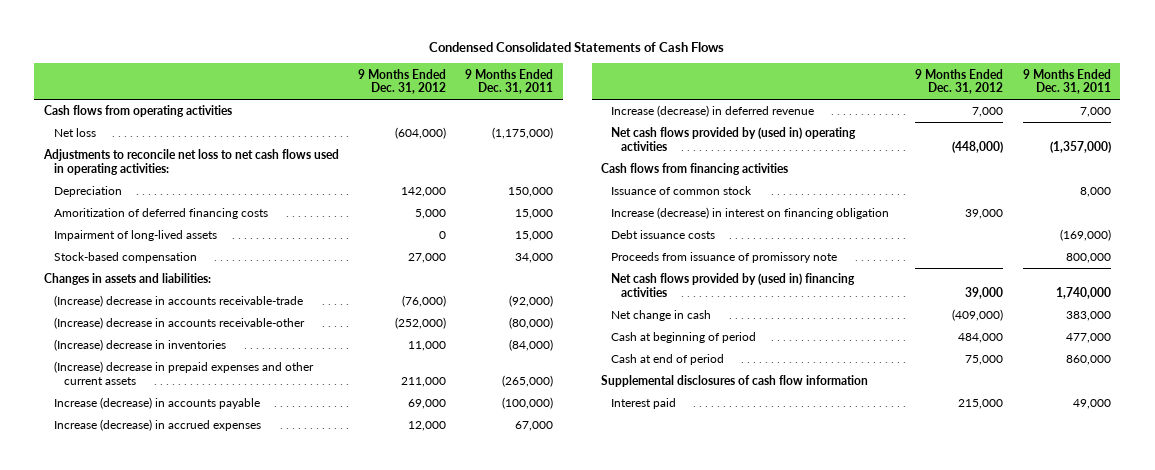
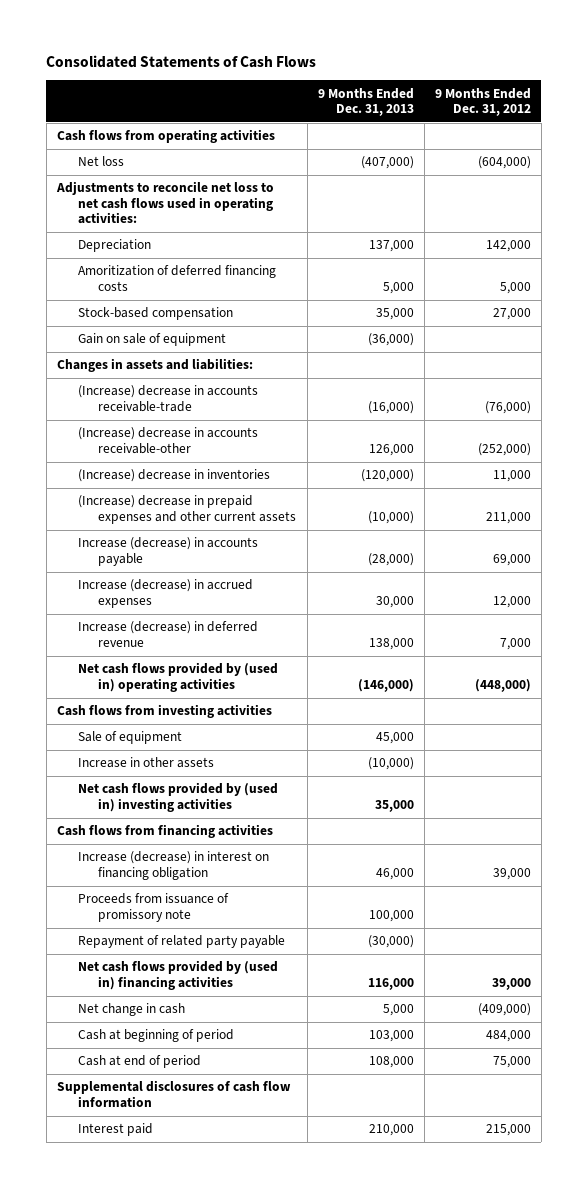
- Condensed Consolidated Statements of Cash Flows
+ Consolidated Statements of Cash Flows
- | 9 Months Ended Dec. 31, 2012 | 9 Months Ended Dec. 31, 2011
+ | 9 Months Ended Dec. 31, 2013 | 9 Months Ended Dec. 31, 2012
- Impairment of long-lived assets | 0 | 15,000
+ Gain on sale of equipment | (36,000) |
+ Cash flows from investing activities
+ Sale of equipment | 45,000 |
+ Increase in other assets | (10,000) |
+ Net cash flows provided by (used in) investing activities | 35,000 |
- Issuance of common stock | | 8,000
- Debt issuance costs | | (169,000)
+ Repayment of related party payable | (30,000) |

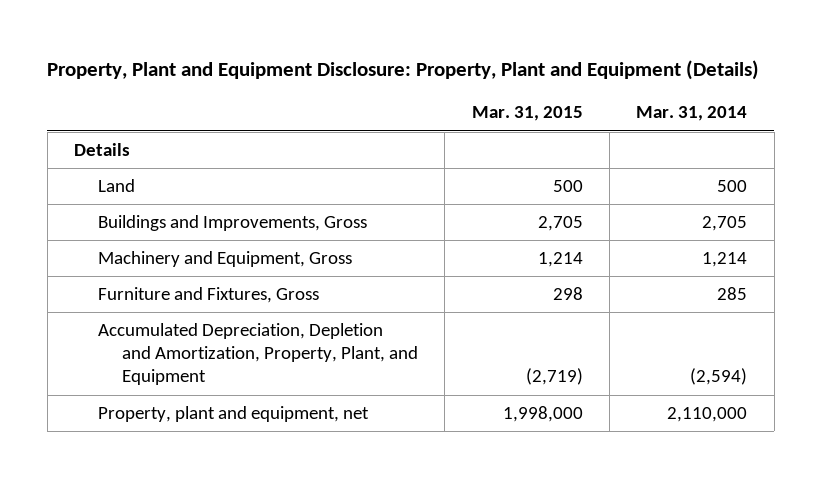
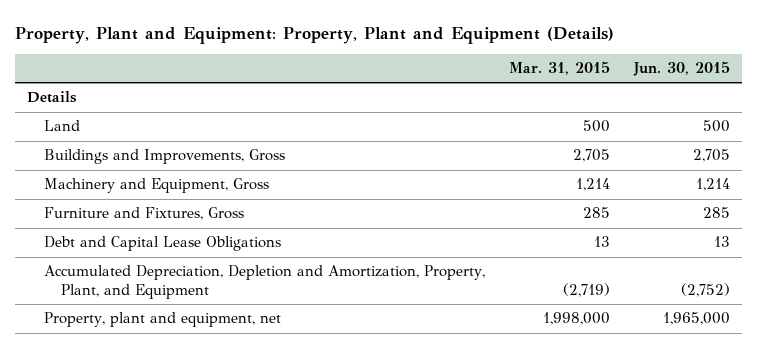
- Property, Plant and Equipment Disclosure: Property, Plant and Equipment (Details)
+ Property, Plant and Equipment: Property, Plant and Equipment (Details)
- | Mar. 31, 2015 | Mar. 31, 2014
+ | Mar. 31, 2015 | Jun. 30, 2015
- Furniture and Fixtures, Gross | 298 | 285
+ Furniture and Fixtures, Gross | 285 | 285
+ Debt and Capital Lease Obligations | 13 | 13

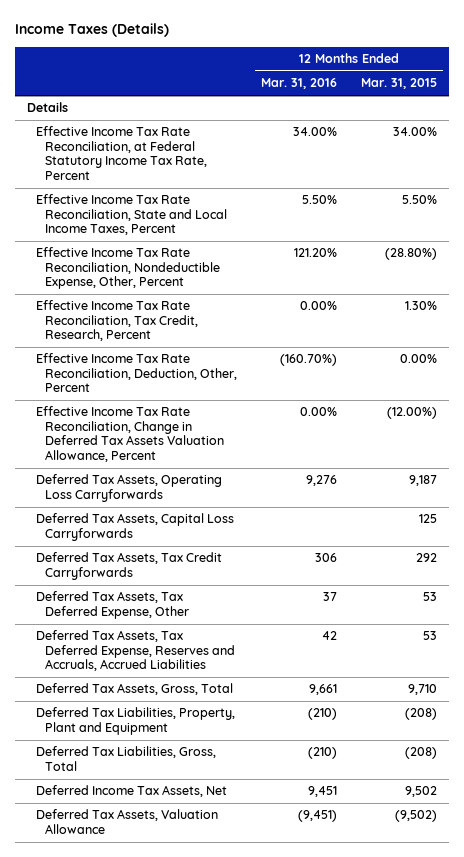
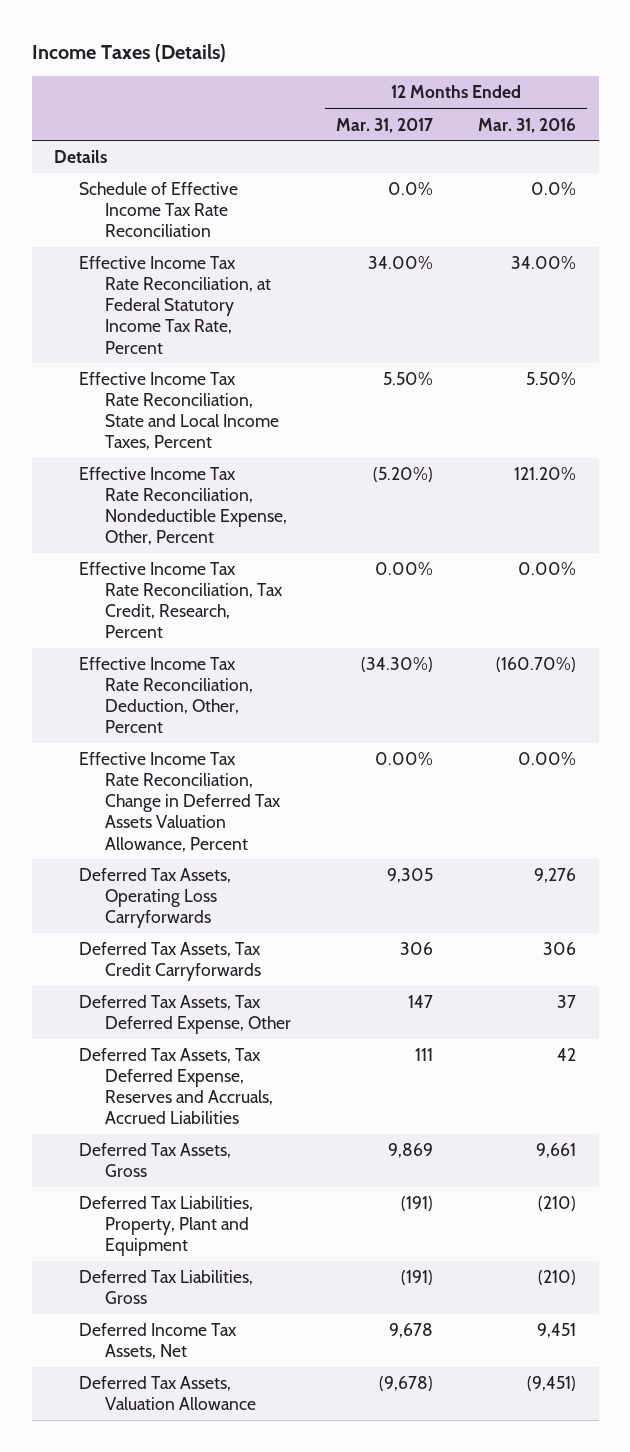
- | 12 Months Ended Mar. 31, 2016 | 12 Months Ended Mar. 31, 2015
+ | 12 Months Ended Mar. 31, 2017 | 12 Months Ended Mar. 31, 2016
+ Schedule of Effective Income Tax Rate Reconciliation | 0.0% | 0.0%
- Deferred Tax Assets, Capital Loss Carryforwards | | 125
- Deferred Tax Assets, Gross, Total | 9,661 | 9,710
+ Deferred Tax Assets, Gross | 9,869 | 9,661
- Deferred Tax Liabilities, Gross, Total | (210) | (208)
+ Deferred Tax Liabilities, Gross | (191) | (210)

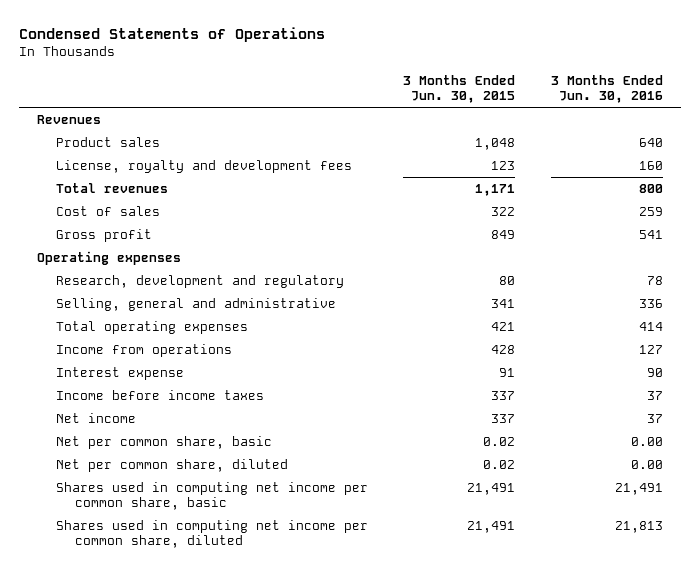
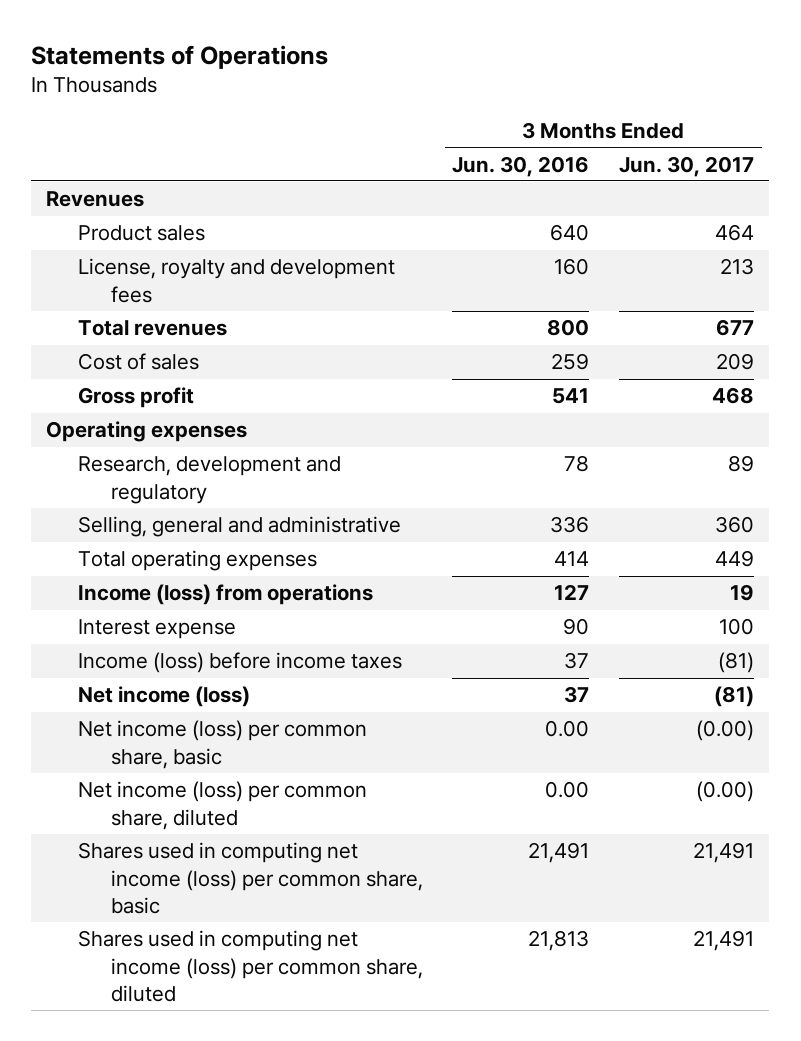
- Condensed Statements of Operations
+ Statements of Operations
- | 3 Months Ended Jun. 30, 2015 | 3 Months Ended Jun. 30, 2016
+ | 3 Months Ended Jun. 30, 2016 | 3 Months Ended Jun. 30, 2017
- Income from operations | 428 | 127
+ Income (loss) from operations | 127 | 19
- Income before income taxes | 337 | 37
- Net income | 337 | 37
- Net per common share, basic | 0.02 | 0.00
- Net per common share, diluted | 0.02 | 0.00
- Shares used in computing net income per common share, basic | 21,491 | 21,491
- Shares used in computing net income per common share, diluted | 21,491 | 21,813
+ Income (loss) before income taxes | 37 | (81)
+ Net income (loss) | 37 | (81)
+ Net income (loss) per common share, basic | 0.00 | (0.00)
+ Net income (loss) per common share, diluted | 0.00 | (0.00)
+ Shares used in computing net income (loss) per common share, basic | 21,491 | 21,491
+ Shares used in computing net income (loss) per common share, diluted | 21,813 | 21,491

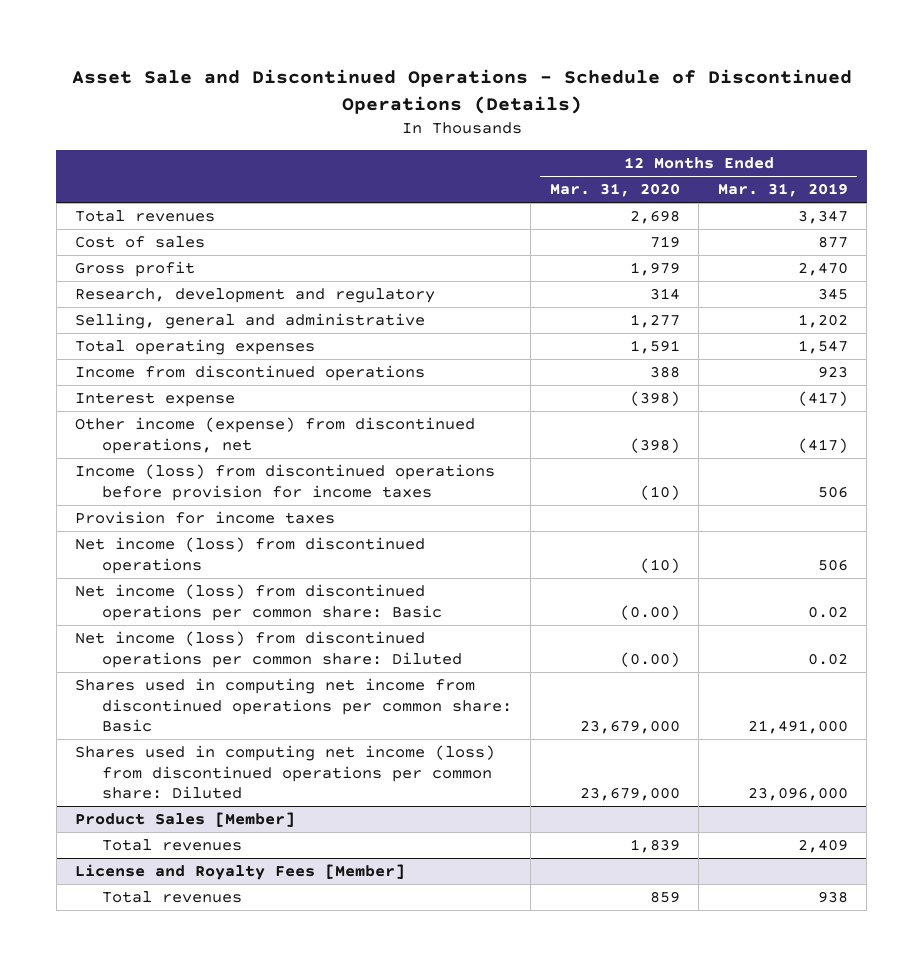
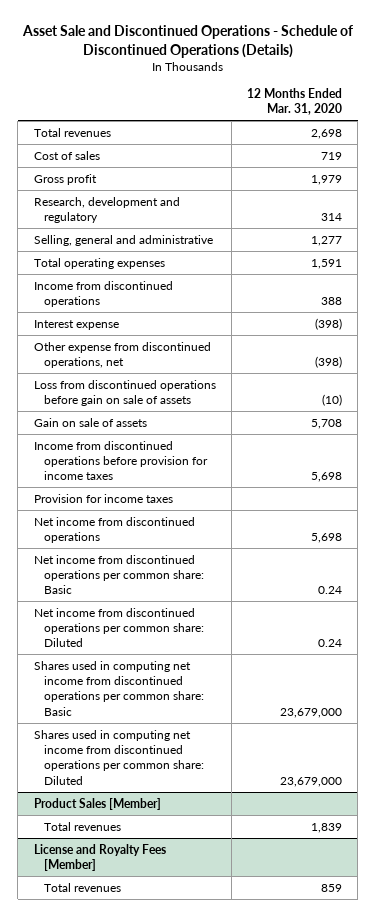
- | 12 Months Ended Mar. 31, 2020 | 12 Months Ended Mar. 31, 2019
+ | 12 Months Ended Mar. 31, 2020
- Other income (expense) from discontinued operations, net | (398) | (417)
- Income (loss) from discontinued operations before provision for income taxes | (10) | 506
+ Other expense from discontinued operations, net | (398)
+ Loss from discontinued operations before gain on sale of assets | (10)
+ Gain on sale of assets | 5,708
+ Income from discontinued operations before provision for income taxes | 5,698
- Net income (loss) from discontinued operations | (10) | 506
- Net income (loss) from discontinued operations per common share: Basic | (0.00) | 0.02
- Net income (loss) from discontinued operations per common share: Diluted | (0.00) | 0.02
+ Net income from discontinued operations | 5,698
+ Net income from discontinued operations per common share: Basic | 0.24
+ Net income from discontinued operations per common share: Diluted | 0.24
- Shares used in computing net income (loss) from discontinued operations per common share: Diluted | 23,679,000 | 23,096,000
+ Shares used in computing net income from discontinued operations per common share: Diluted | 23,679,000

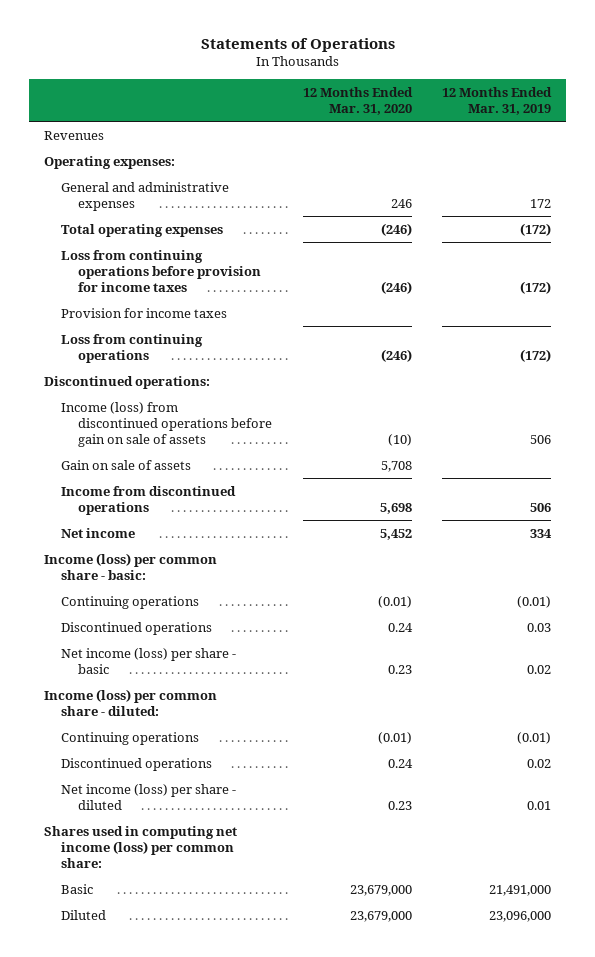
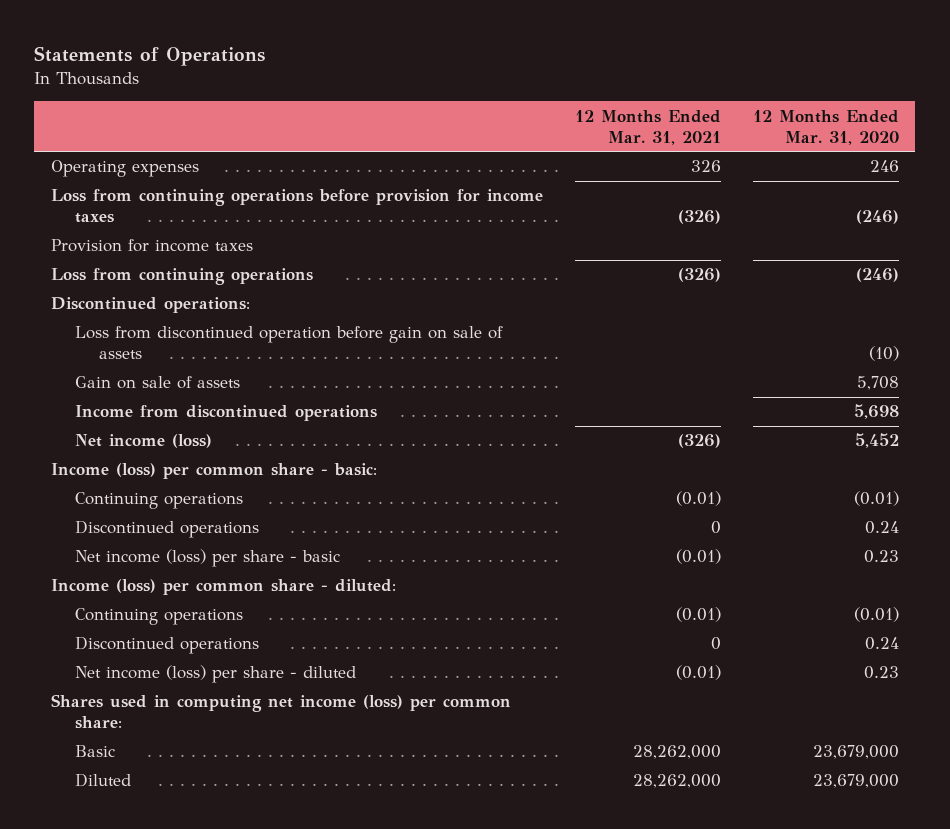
- | 12 Months Ended Mar. 31, 2020 | 12 Months Ended Mar. 31, 2019
+ | 12 Months Ended Mar. 31, 2021 | 12 Months Ended Mar. 31, 2020
- Revenues
- Operating expenses:
- General and administrative expenses | 246 | 172
- Total operating expenses | (246) | (172)
+ Operating expenses | 326 | 246
- Income (loss) from discontinued operations before gain on sale of assets | (10) | 506
+ Loss from discontinued operation before gain on sale of assets | | (10)
- Net income | 5,452 | 334
+ Net income (loss) | (326) | 5,452

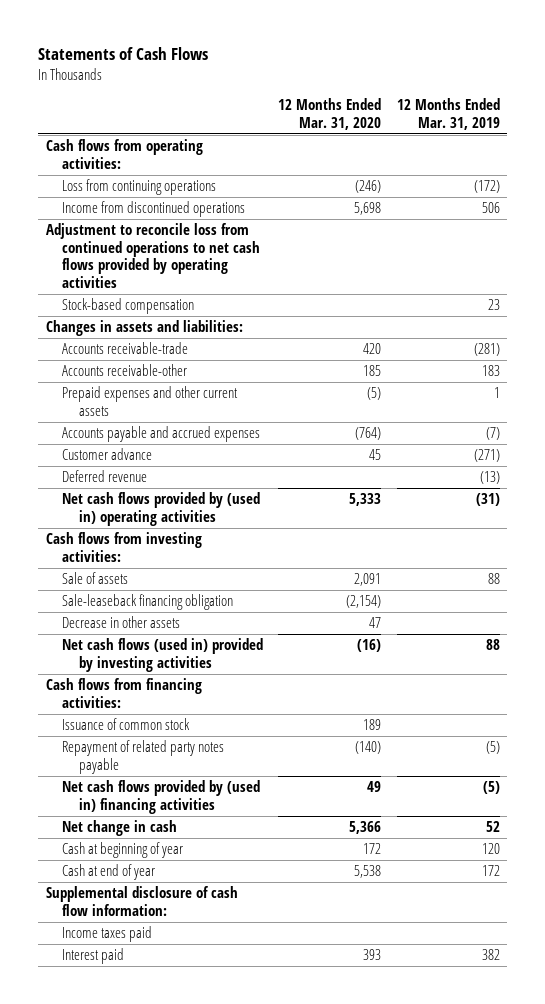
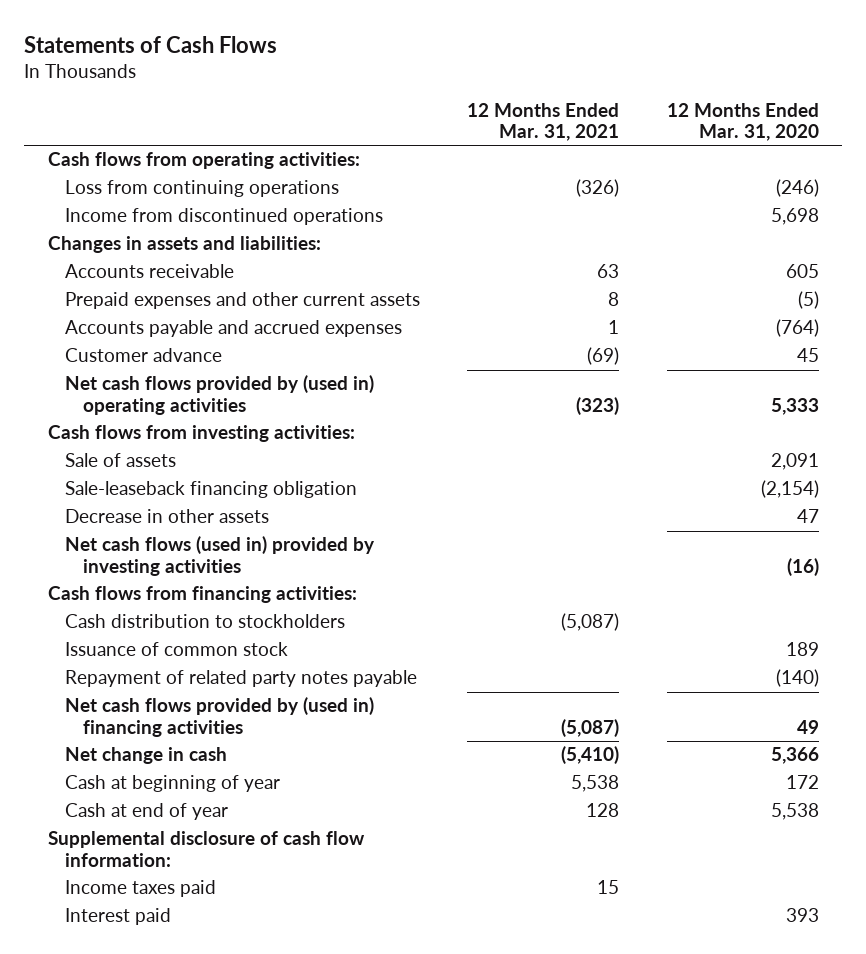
- | 12 Months Ended Mar. 31, 2020 | 12 Months Ended Mar. 31, 2019
+ | 12 Months Ended Mar. 31, 2021 | 12 Months Ended Mar. 31, 2020
- Adjustment to reconcile loss from continued operations to net cash flows provided by operating activities
- Stock-based compensation | | 23
- Accounts receivable-trade | 420 | (281)
- Accounts receivable-other | 185 | 183
+ Accounts receivable | 63 | 605
- Deferred revenue | | (13)
+ Cash distribution to stockholders | (5,087) |

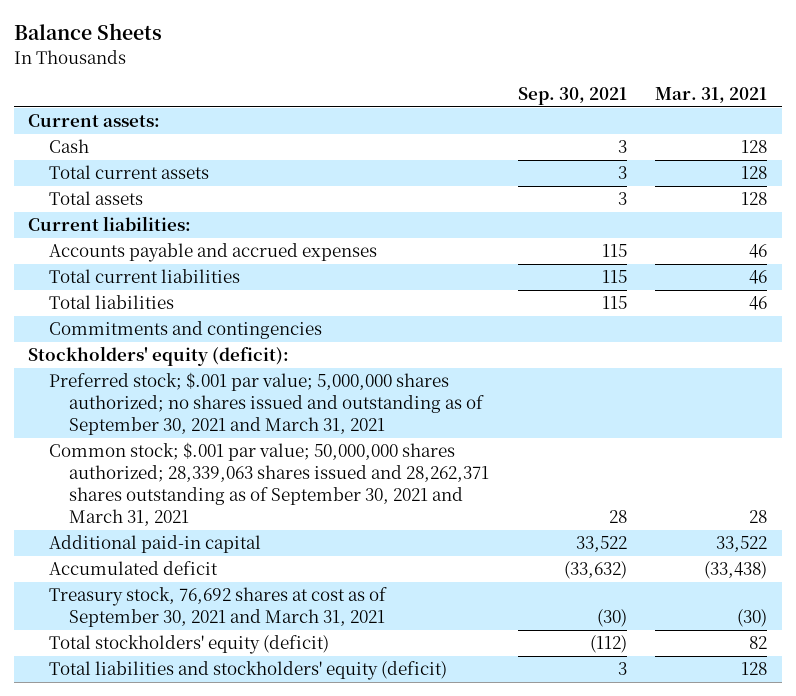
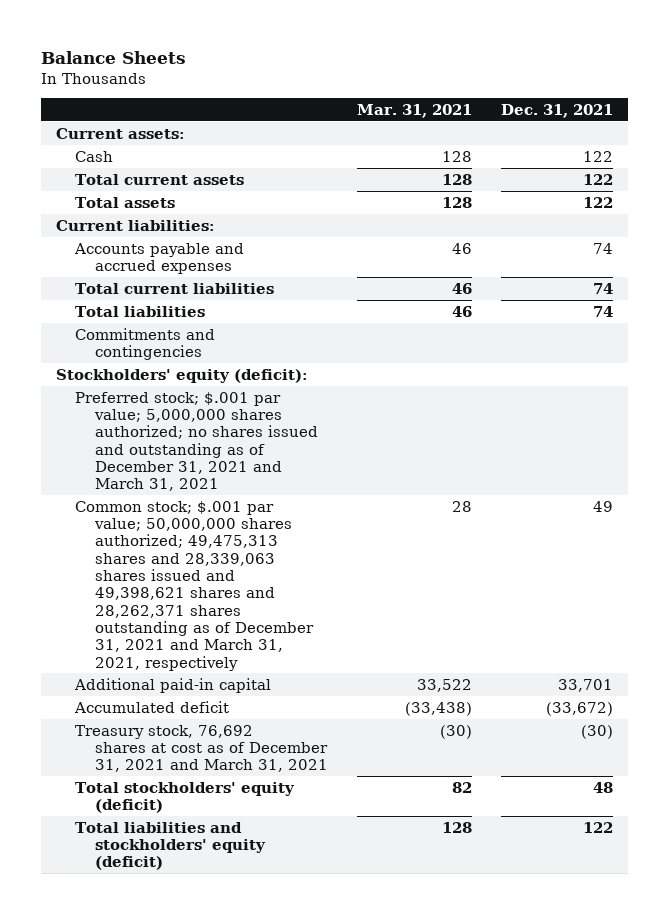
- | Sep. 30, 2021 | Mar. 31, 2021
+ | Mar. 31, 2021 | Dec. 31, 2021
- Preferred stock; $.001 par value; 5,000,000 shares authorized; no shares issued and outstanding as of September 30, 2021 and March 31, 2021
- Common stock; $.001 par value; 50,000,000 shares authorized; 28,339,063 shares issued and 28,262,371 shares outstanding as of September 30, 2021 and March 31, 2021 | 28 | 28
+ Preferred stock; $.001 par value; 5,000,000 shares authorized; no shares issued and outstanding as of December 31, 2021 and March 31, 2021
+ Common stock; $.001 par value; 50,000,000 shares authorized; 49,475,313 shares and 28,339,063 shares issued and 49,398,621 shares and 28,262,371 shares outstanding as of December 31, 2021 and March 31, 2021, respectively | 28 | 49
- Treasury stock, 76,692 shares at cost as of September 30, 2021 and March 31, 2021 | (30) | (30)
+ Treasury stock, 76,692 shares at cost as of December 31, 2021 and March 31, 2021 | (30) | (30)

